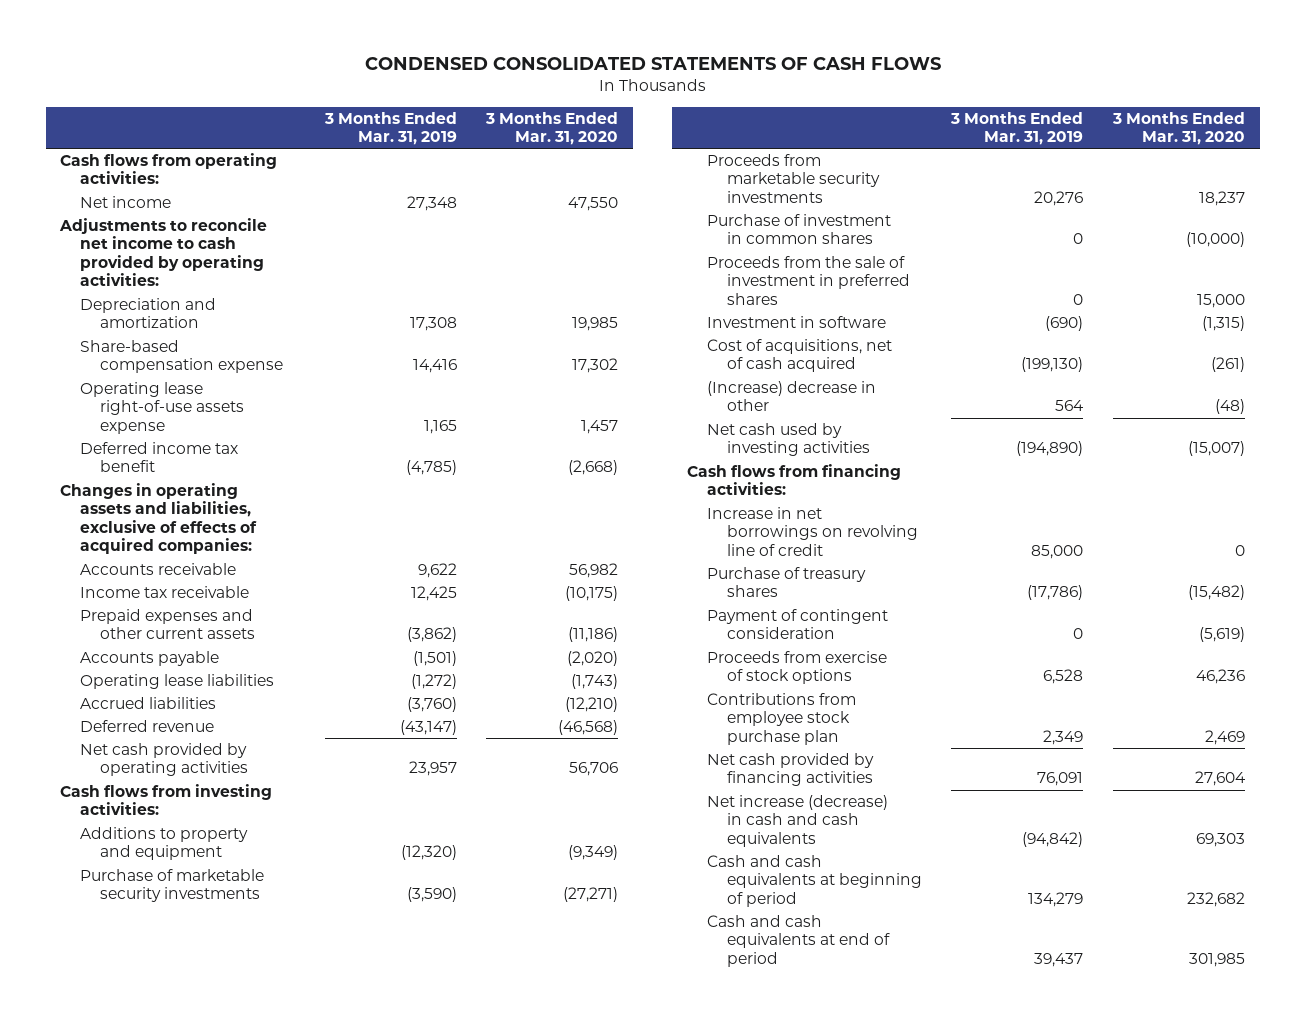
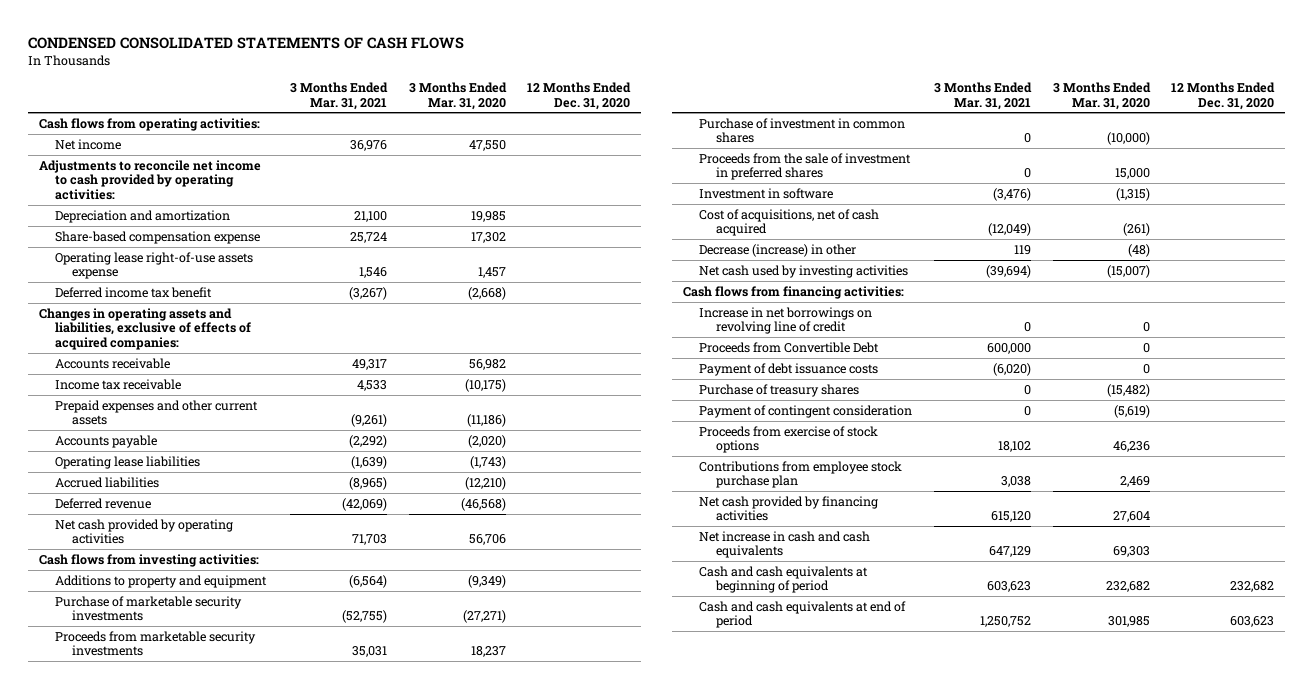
- | 3 Months Ended Mar. 31, 2019 | 3 Months Ended Mar. 31, 2020
+ | 3 Months Ended Mar. 31, 2021 | 3 Months Ended Mar. 31, 2020 | 12 Months Ended Dec. 31, 2020
- (Increase) decrease in other | 564 | (48)
+ Decrease (increase) in other | 119 | (48) |
+ Proceeds from Convertible Debt | 600,000 | 0 |
+ Payment of debt issuance costs | (6,020) | 0 |
- Net increase (decrease) in cash and cash equivalents | (94,842) | 69,303
+ Net increase in cash and cash equivalents | 647,129 | 69,303 |

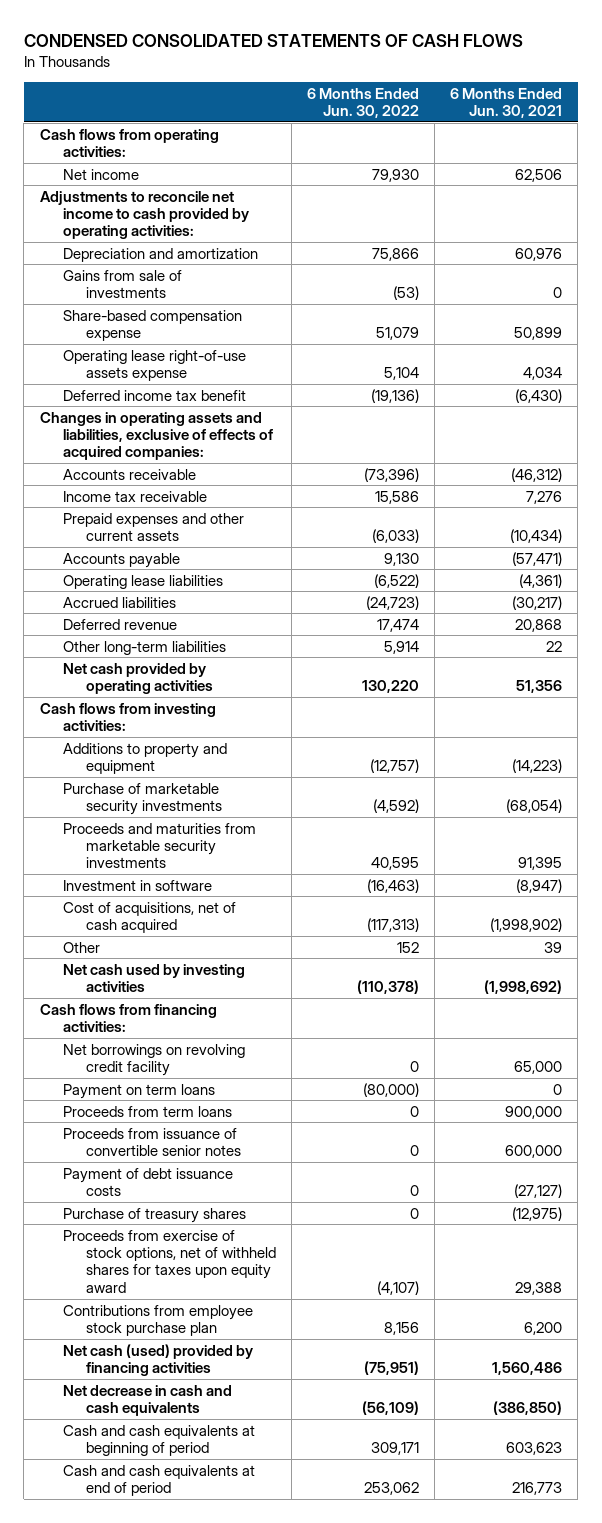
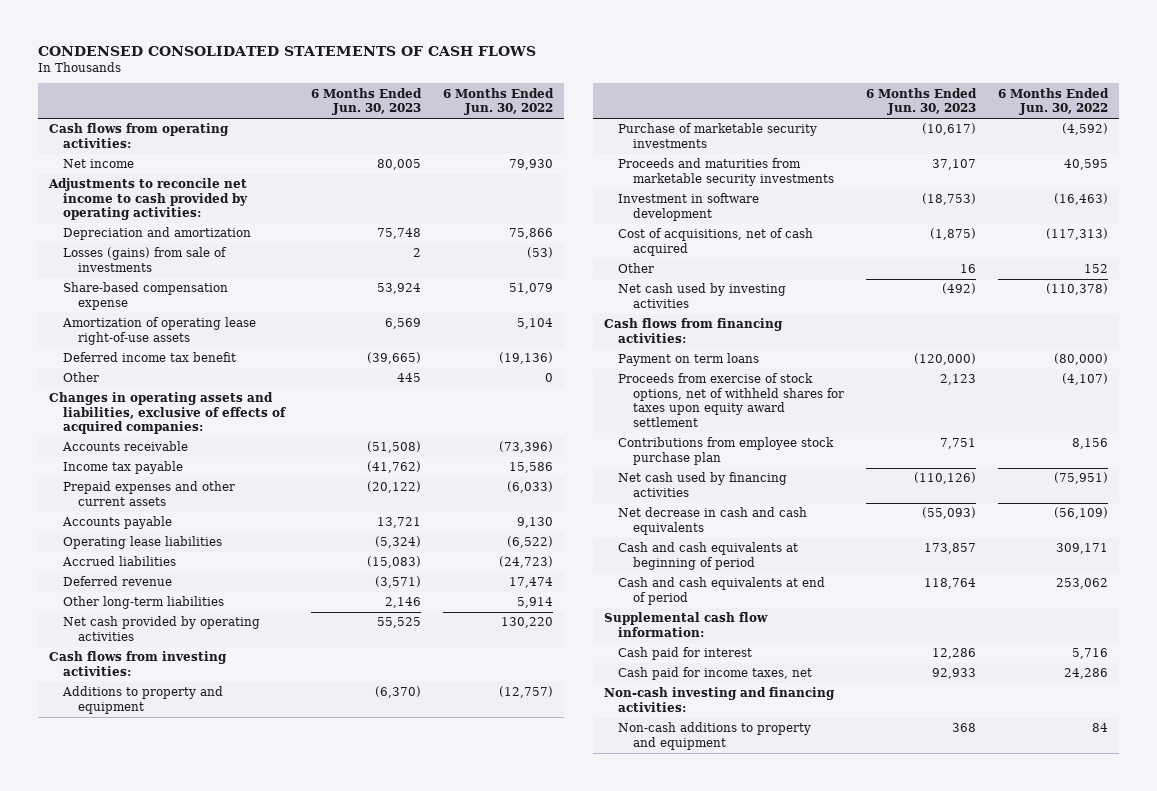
- | 6 Months Ended Jun. 30, 2022 | 6 Months Ended Jun. 30, 2021
+ | 6 Months Ended Jun. 30, 2023 | 6 Months Ended Jun. 30, 2022
- Gains from sale of investments | (53) | 0
+ Losses (gains) from sale of investments | 2 | (53)
- Operating lease right-of-use assets expense | 5,104 | 4,034
+ Amortization of operating lease right-of-use assets | 6,569 | 5,104
+ Other | 445 | 0
- Income tax receivable | 15,586 | 7,276
+ Income tax payable | (41,762) | 15,586
- Investment in software | (16,463) | (8,947)
+ Investment in software development | (18,753) | (16,463)
- Net borrowings on revolving credit facility | 0 | 65,000
- Proceeds from term loans | 0 | 900,000
- Proceeds from issuance of convertible senior notes | 0 | 600,000
- Payment of debt issuance costs | 0 | (27,127)
- Purchase of treasury shares | 0 | (12,975)
- Proceeds from exercise of stock options, net of withheld shares for taxes upon equity award | (4,107) | 29,388
+ Proceeds from exercise of stock options, net of withheld shares for taxes upon equity award settlement | 2,123 | (4,107)
- Net cash (used) provided by financing activities | (75,951) | 1,560,486
+ Net cash used by financing activities | (110,126) | (75,951)
+ Supplemental cash flow information:
+ Cash paid for interest | 12,286 | 5,716
+ Cash paid for income taxes, net | 92,933 | 24,286
+ Non-cash investing and financing activities:
+ Non-cash additions to property and equipment | 368 | 84

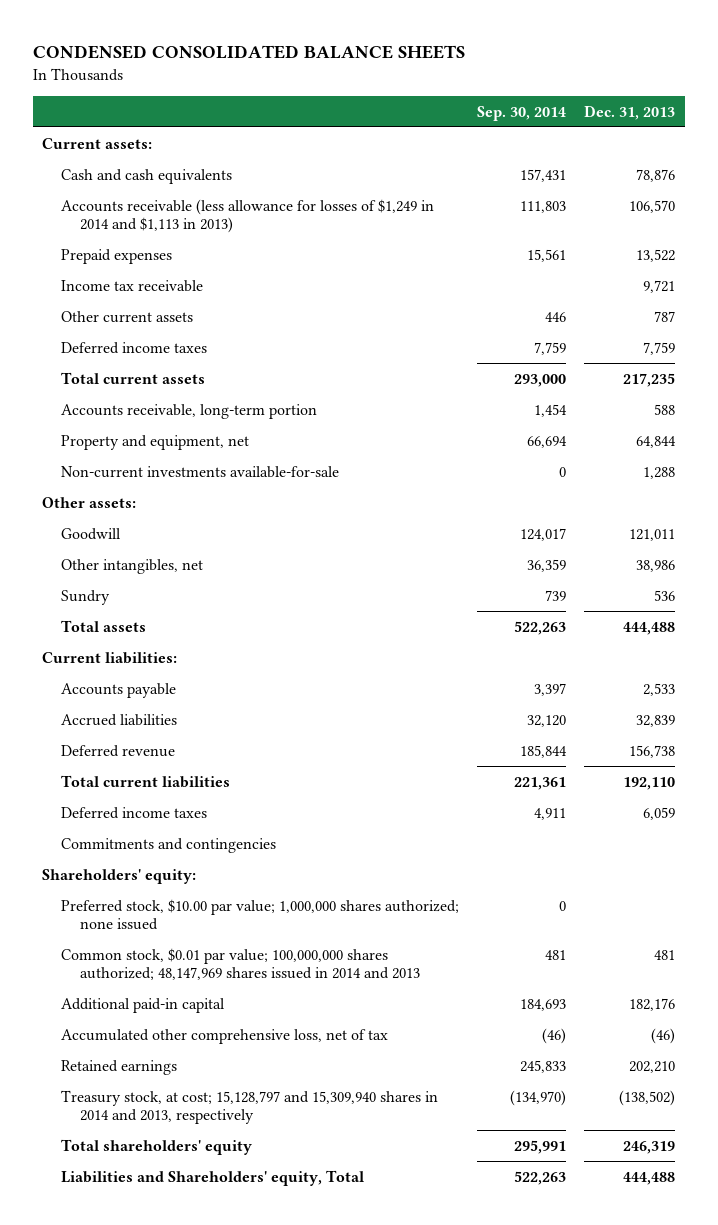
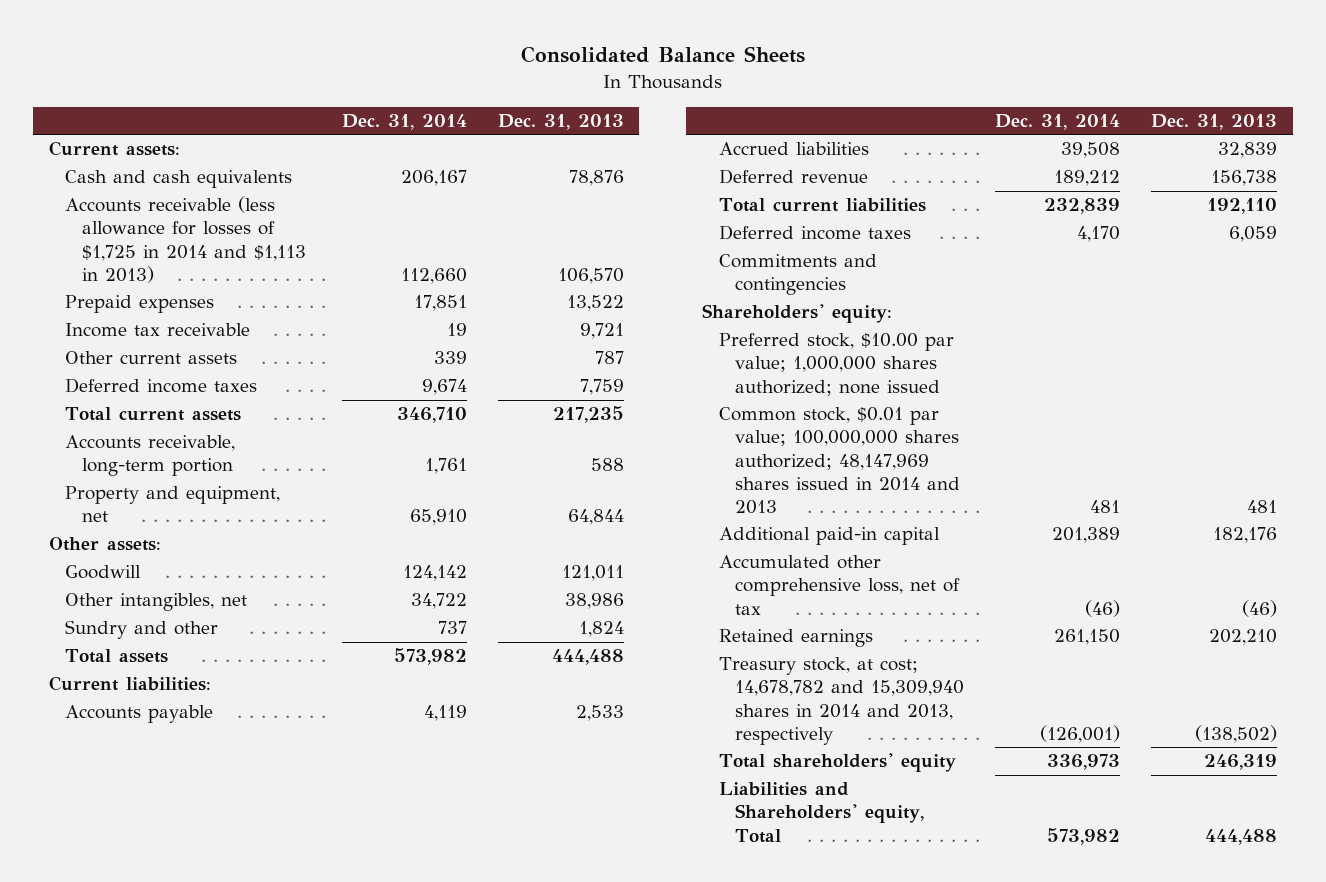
- CONDENSED CONSOLIDATED BALANCE SHEETS
+ Consolidated Balance Sheets
- | Sep. 30, 2014 | Dec. 31, 2013
+ | Dec. 31, 2014 | Dec. 31, 2013
- Accounts receivable (less allowance for losses of $1,249 in 2014 and $1,113 in 2013) | 111,803 | 106,570
+ Accounts receivable (less allowance for losses of $1,725 in 2014 and $1,113 in 2013) | 112,660 | 106,570
- Non-current investments available-for-sale | 0 | 1,288
- Sundry | 739 | 536
+ Sundry and other | 737 | 1,824
- Treasury stock, at cost; 15,128,797 and 15,309,940 shares in 2014 and 2013, respectively | (134,970) | (138,502)
+ Treasury stock, at cost; 14,678,782 and 15,309,940 shares in 2014 and 2013, respectively | (126,001) | (138,502)

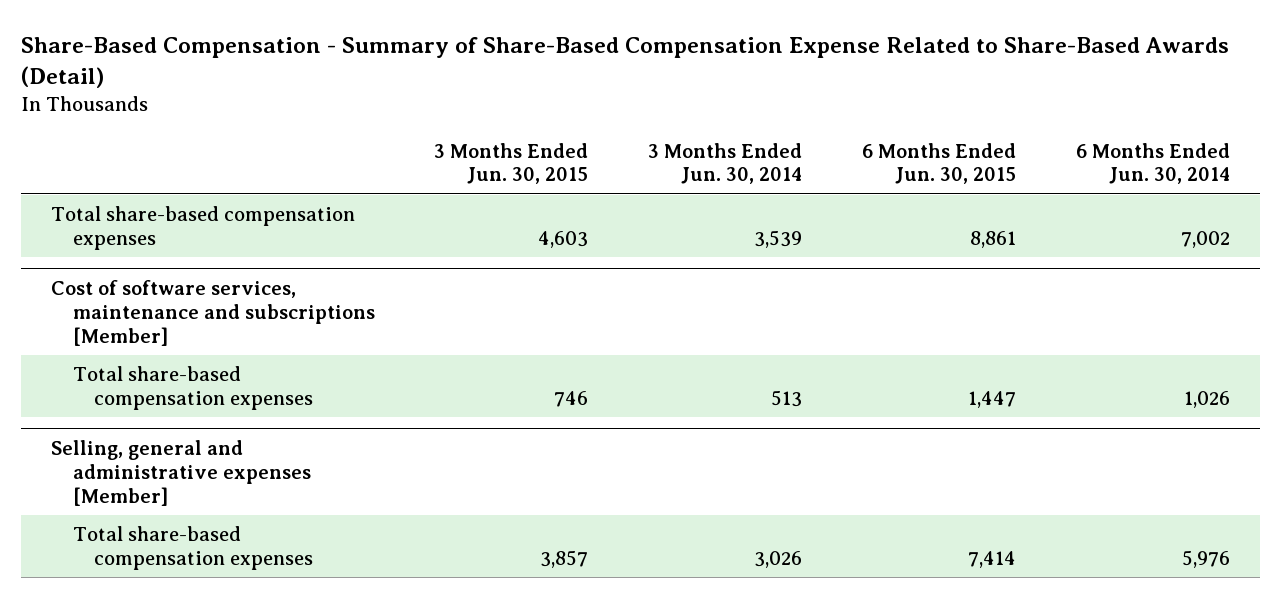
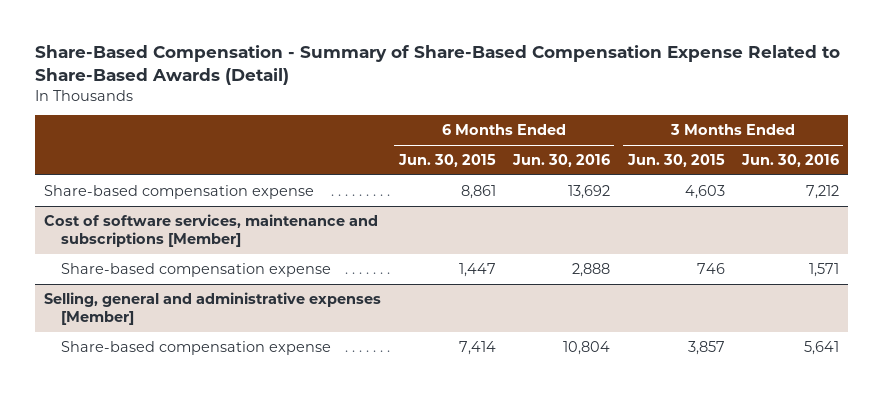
- | 3 Months Ended Jun. 30, 2015 | 3 Months Ended Jun. 30, 2014 | 6 Months Ended Jun. 30, 2015 | 6 Months Ended Jun. 30, 2014
+ | 6 Months Ended Jun. 30, 2015 | 6 Months Ended Jun. 30, 2016 | 3 Months Ended Jun. 30, 2015 | 3 Months Ended Jun. 30, 2016
- Total share-based compensation expenses | 4,603 | 3,539 | 8,861 | 7,002
+ Share-based compensation expense | 8,861 | 13,692 | 4,603 | 7,212
@ Cost of software services, maintenance and subscriptions [Member]
- Total share-based compensation expenses | 746 | 513 | 1,447 | 1,026
+ Share-based compensation expense | 1,447 | 2,888 | 746 | 1,571
@ Selling, general and administrative expenses [Member]
- Total share-based compensation expenses | 3,857 | 3,026 | 7,414 | 5,976
+ Share-based compensation expense | 7,414 | 10,804 | 3,857 | 5,641

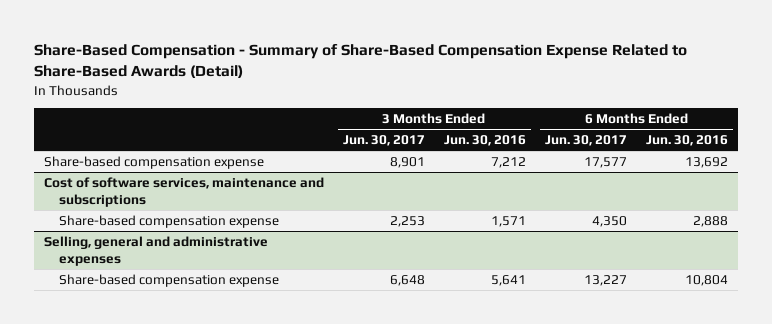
- | 6 Months Ended Jun. 30, 2015 | 6 Months Ended Jun. 30, 2016 | 3 Months Ended Jun. 30, 2015 | 3 Months Ended Jun. 30, 2016
+ | 3 Months Ended Jun. 30, 2017 | 3 Months Ended Jun. 30, 2016 | 6 Months Ended Jun. 30, 2017 | 6 Months Ended Jun. 30, 2016
- Cost of software services, maintenance and subscriptions [Member]
+ Cost of software services, maintenance and subscriptions
- Selling, general and administrative expenses [Member]
+ Selling, general and administrative expenses

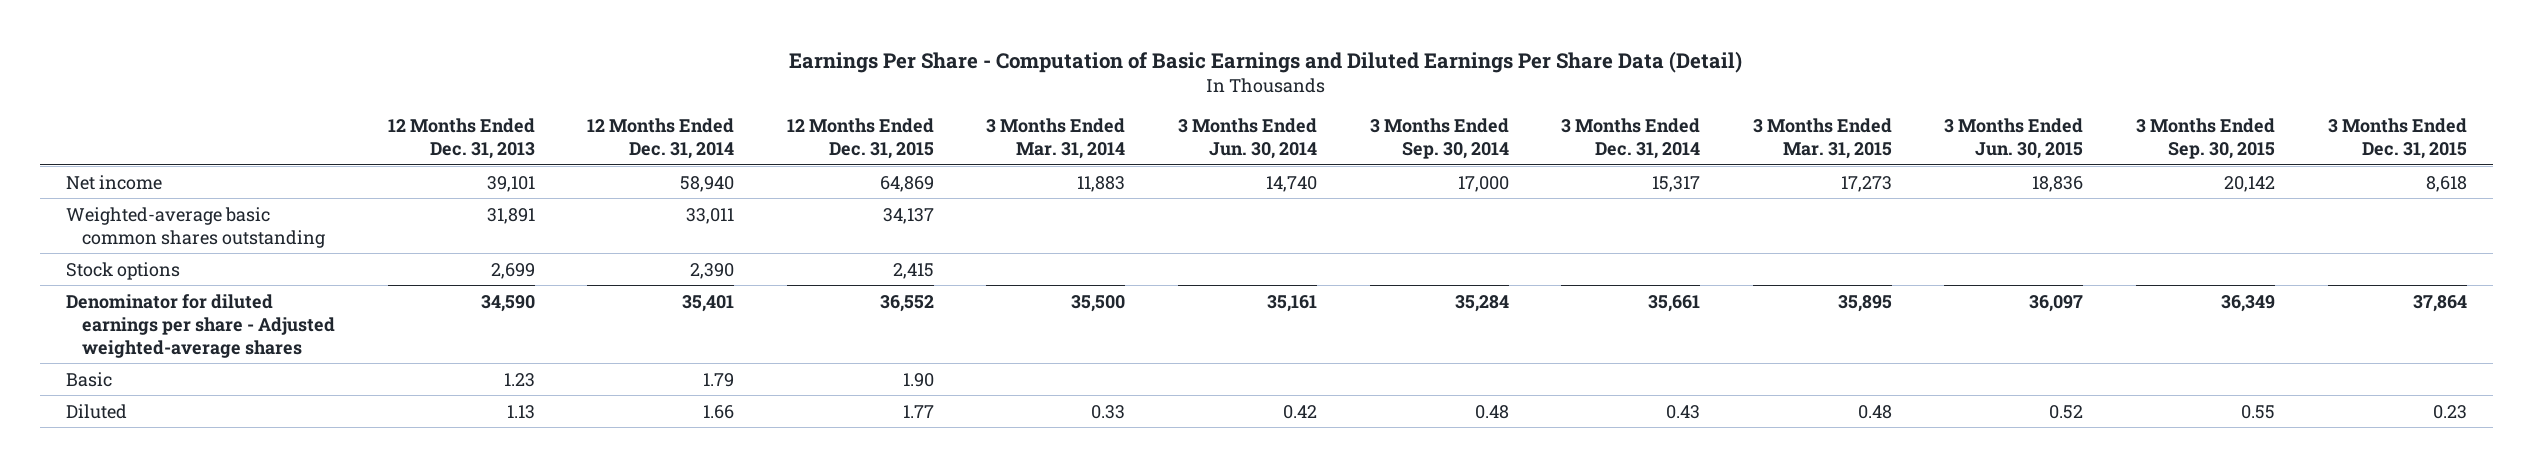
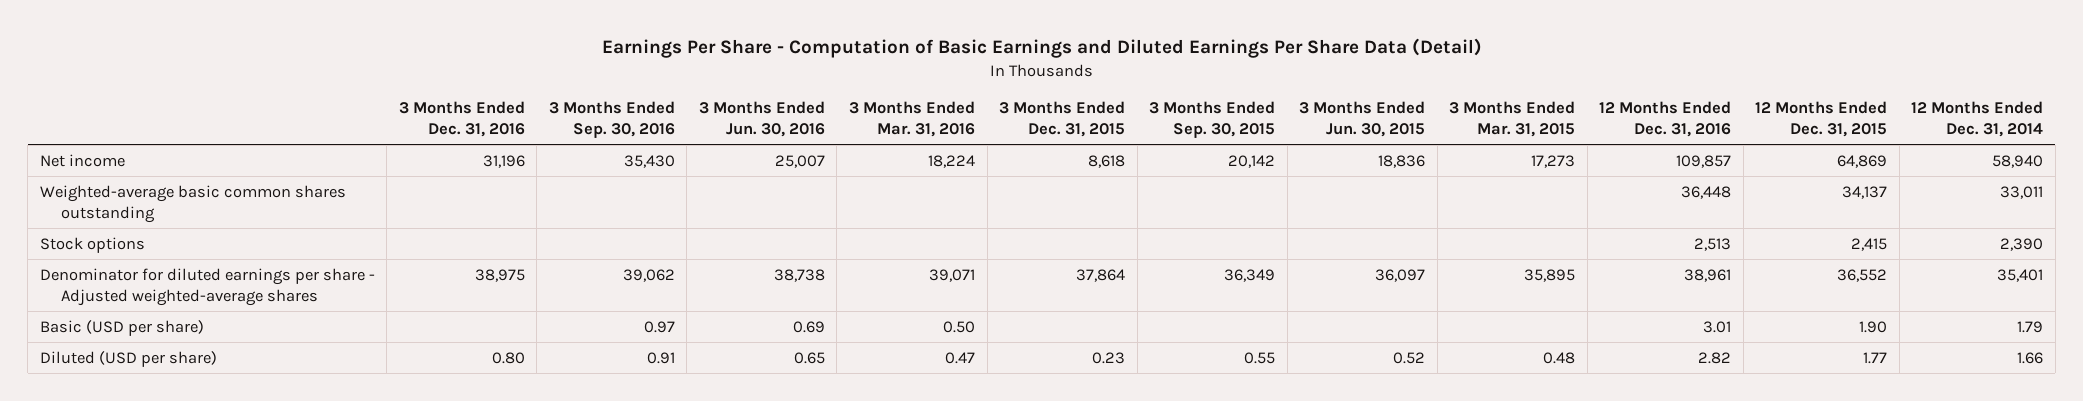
- | 12 Months Ended Dec. 31, 2013 | 12 Months Ended Dec. 31, 2014 | 12 Months Ended Dec. 31, 2015 | 3 Months Ended Mar. 31, 2014 | 3 Months Ended Jun. 30, 2014 | 3 Months Ended Sep. 30, 2014 | 3 Months Ended Dec. 31, 2014 | 3 Months Ended Mar. 31, 2015 | 3 Months Ended Jun. 30, 2015 | 3 Months Ended Sep. 30, 2015 | 3 Months Ended Dec. 31, 2015
+ | 3 Months Ended Dec. 31, 2016 | 3 Months Ended Sep. 30, 2016 | 3 Months Ended Jun. 30, 2016 | 3 Months Ended Mar. 31, 2016 | 3 Months Ended Dec. 31, 2015 | 3 Months Ended Sep. 30, 2015 | 3 Months Ended Jun. 30, 2015 | 3 Months Ended Mar. 31, 2015 | 12 Months Ended Dec. 31, 2016 | 12 Months Ended Dec. 31, 2015 | 12 Months Ended Dec. 31, 2014
- Basic | 1.23 | 1.79 | 1.90 | | | | | | | |
- Diluted | 1.13 | 1.66 | 1.77 | 0.33 | 0.42 | 0.48 | 0.43 | 0.48 | 0.52 | 0.55 | 0.23
+ Basic (USD per share) | | 0.97 | 0.69 | 0.50 | | | | | 3.01 | 1.90 | 1.79
+ Diluted (USD per share) | 0.80 | 0.91 | 0.65 | 0.47 | 0.23 | 0.55 | 0.52 | 0.48 | 2.82 | 1.77 | 1.66

